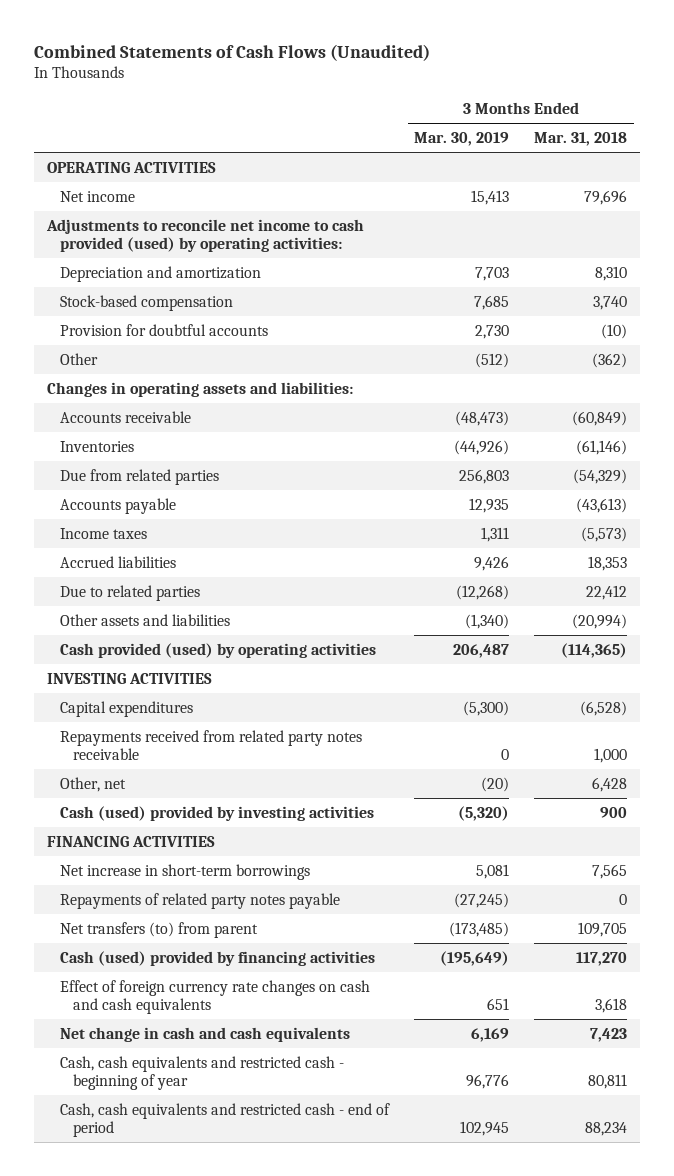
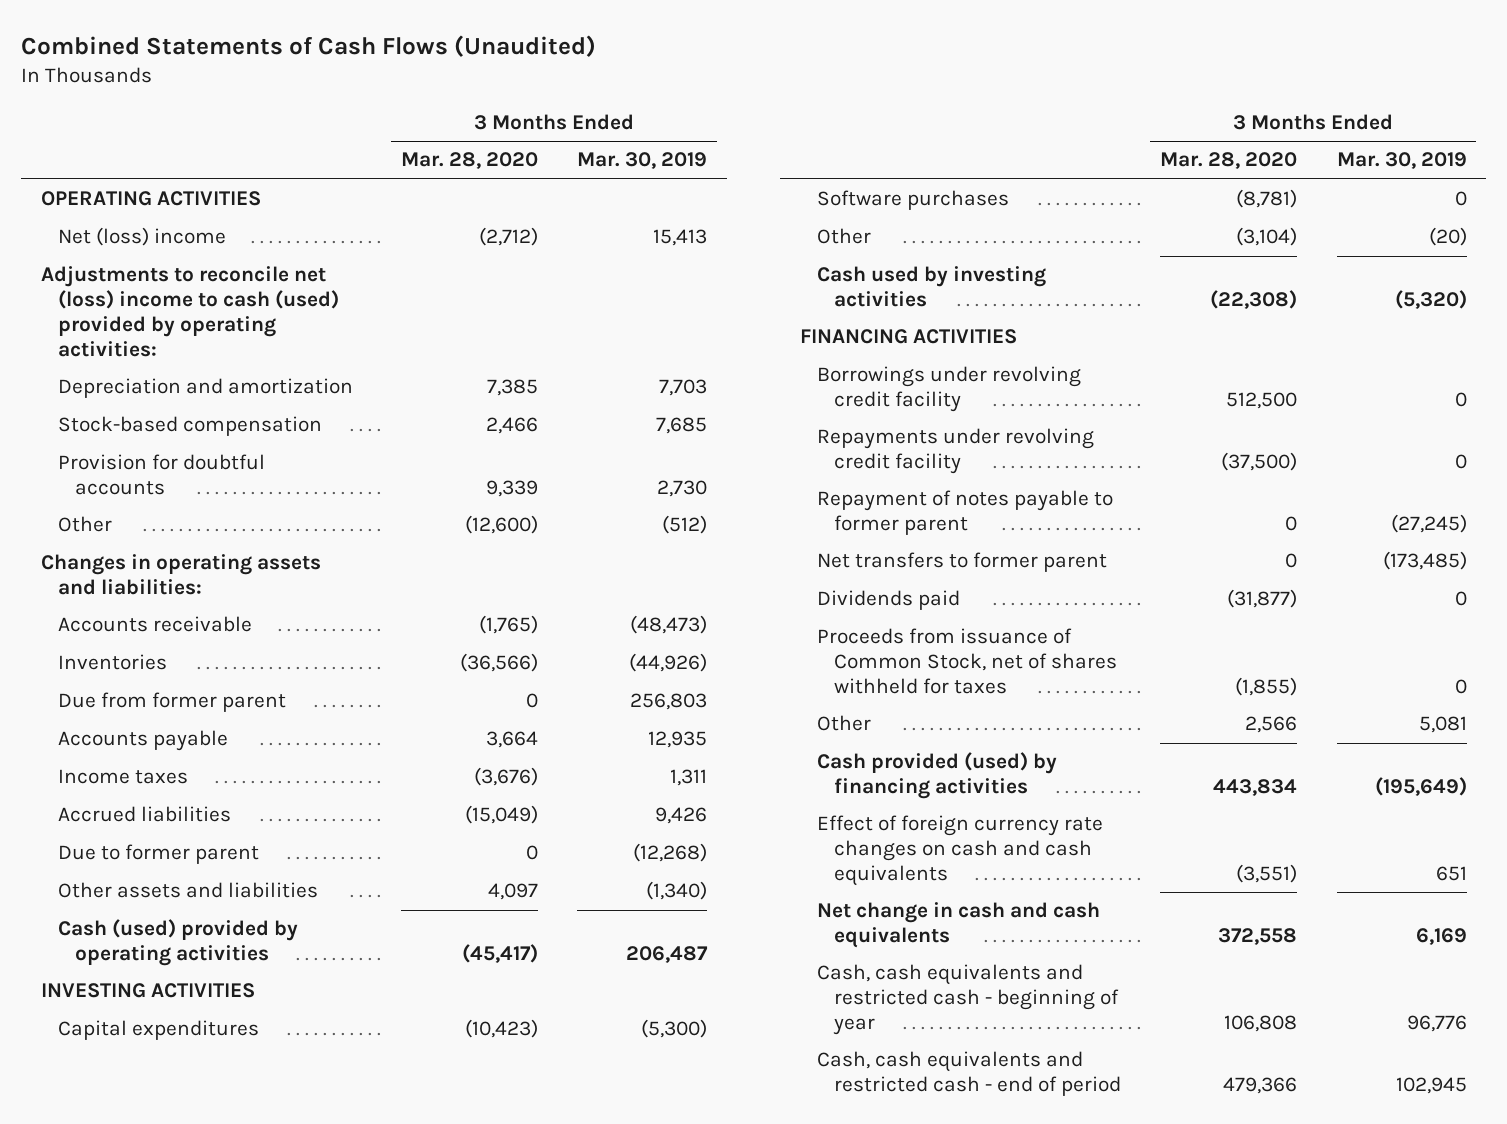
- | 3 Months Ended Mar. 30, 2019 | 3 Months Ended Mar. 31, 2018
+ | 3 Months Ended Mar. 28, 2020 | 3 Months Ended Mar. 30, 2019
- Net income | 15,413 | 79,696
- Adjustments to reconcile net income to cash provided (used) by operating activities:
+ Net (loss) income | (2,712) | 15,413
+ Adjustments to reconcile net (loss) income to cash (used) provided by operating activities:
- Due from related parties | 256,803 | (54,329)
+ Due from former parent | 0 | 256,803
- Due to related parties | (12,268) | 22,412
+ Due to former parent | 0 | (12,268)
- Cash provided (used) by operating activities | 206,487 | (114,365)
+ Cash (used) provided by operating activities | (45,417) | 206,487
- Repayments received from related party notes receivable | 0 | 1,000
- Other, net | (20) | 6,428
- Cash (used) provided by investing activities | (5,320) | 900
+ Software purchases | (8,781) | 0
+ Other | (3,104) | (20)
+ Cash used by investing activities | (22,308) | (5,320)
- Net increase in short-term borrowings | 5,081 | 7,565
- Repayments of related party notes payable | (27,245) | 0
- Net transfers (to) from parent | (173,485) | 109,705
- Cash (used) provided by financing activities | (195,649) | 117,270
+ Borrowings under revolving credit facility | 512,500 | 0
+ Repayments under revolving credit facility | (37,500) | 0
+ Repayment of notes payable to former parent | 0 | (27,245)
+ Net transfers to former parent | 0 | (173,485)
+ Dividends paid | (31,877) | 0
+ Proceeds from issuance of Common Stock, net of shares withheld for taxes | (1,855) | 0
+ Other | 2,566 | 5,081
+ Cash provided (used) by financing activities | 443,834 | (195,649)

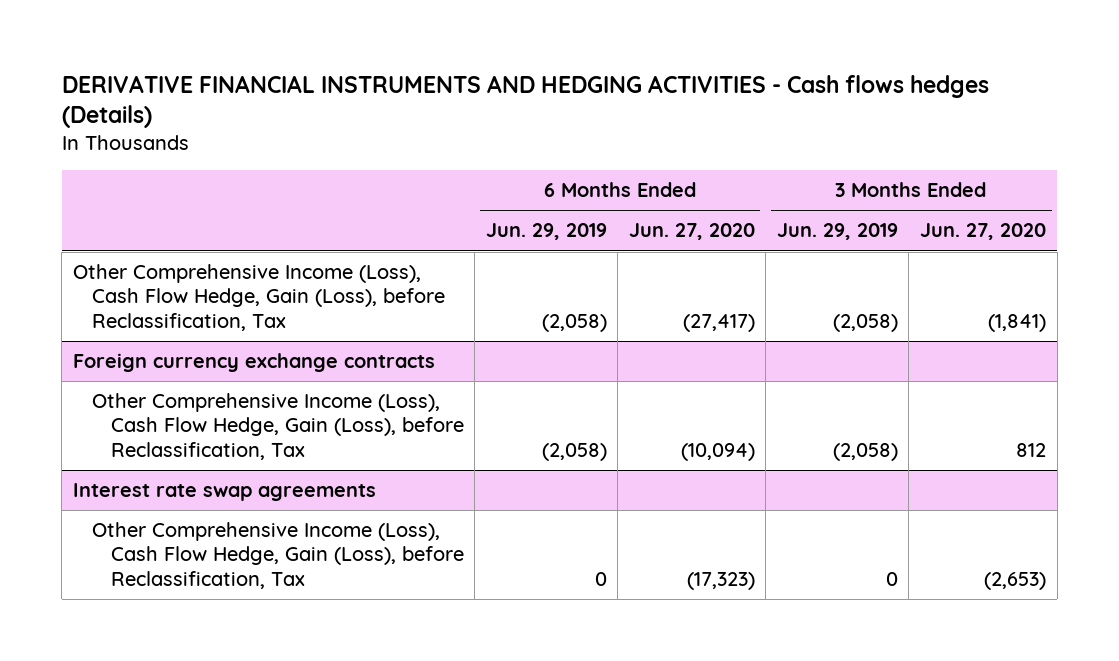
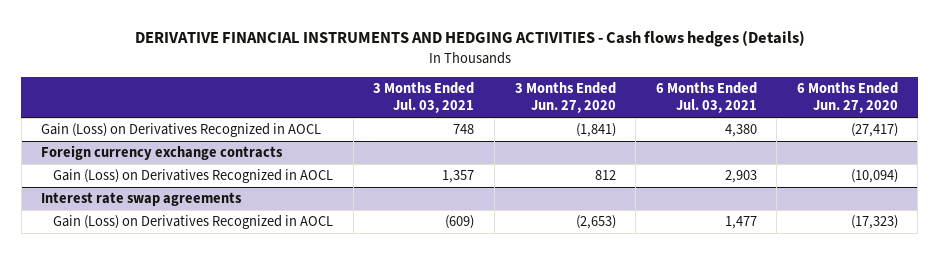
- | 6 Months Ended Jun. 29, 2019 | 6 Months Ended Jun. 27, 2020 | 3 Months Ended Jun. 29, 2019 | 3 Months Ended Jun. 27, 2020
+ | 3 Months Ended Jul. 03, 2021 | 3 Months Ended Jun. 27, 2020 | 6 Months Ended Jul. 03, 2021 | 6 Months Ended Jun. 27, 2020
- Other Comprehensive Income (Loss), Cash Flow Hedge, Gain (Loss), before Reclassification, Tax | (2,058) | (27,417) | (2,058) | (1,841)
+ Gain (Loss) on Derivatives Recognized in AOCL | 748 | (1,841) | 4,380 | (27,417)
@ Foreign currency exchange contracts
- Other Comprehensive Income (Loss), Cash Flow Hedge, Gain (Loss), before Reclassification, Tax | (2,058) | (10,094) | (2,058) | 812
+ Gain (Loss) on Derivatives Recognized in AOCL | 1,357 | 812 | 2,903 | (10,094)
@ Interest rate swap agreements
- Other Comprehensive Income (Loss), Cash Flow Hedge, Gain (Loss), before Reclassification, Tax | 0 | (17,323) | 0 | (2,653)
+ Gain (Loss) on Derivatives Recognized in AOCL | (609) | (2,653) | 1,477 | (17,323)

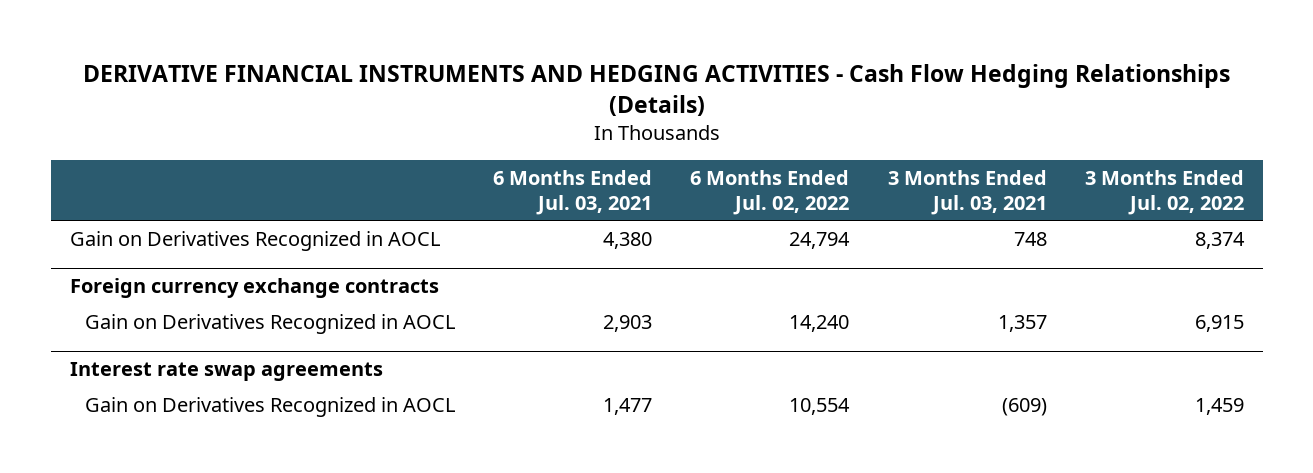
- DERIVATIVE FINANCIAL INSTRUMENTS AND HEDGING ACTIVITIES - Cash flows hedges (Details)
+ DERIVATIVE FINANCIAL INSTRUMENTS AND HEDGING ACTIVITIES - Cash Flow Hedging Relationships (Details)
- | 3 Months Ended Jul. 03, 2021 | 3 Months Ended Jun. 27, 2020 | 6 Months Ended Jul. 03, 2021 | 6 Months Ended Jun. 27, 2020
+ | 6 Months Ended Jul. 03, 2021 | 6 Months Ended Jul. 02, 2022 | 3 Months Ended Jul. 03, 2021 | 3 Months Ended Jul. 02, 2022
- Gain (Loss) on Derivatives Recognized in AOCL | 748 | (1,841) | 4,380 | (27,417)
+ Gain on Derivatives Recognized in AOCL | 4,380 | 24,794 | 748 | 8,374
@ Foreign currency exchange contracts
- Gain (Loss) on Derivatives Recognized in AOCL | 1,357 | 812 | 2,903 | (10,094)
+ Gain on Derivatives Recognized in AOCL | 2,903 | 14,240 | 1,357 | 6,915
@ Interest rate swap agreements
- Gain (Loss) on Derivatives Recognized in AOCL | (609) | (2,653) | 1,477 | (17,323)
+ Gain on Derivatives Recognized in AOCL | 1,477 | 10,554 | (609) | 1,459

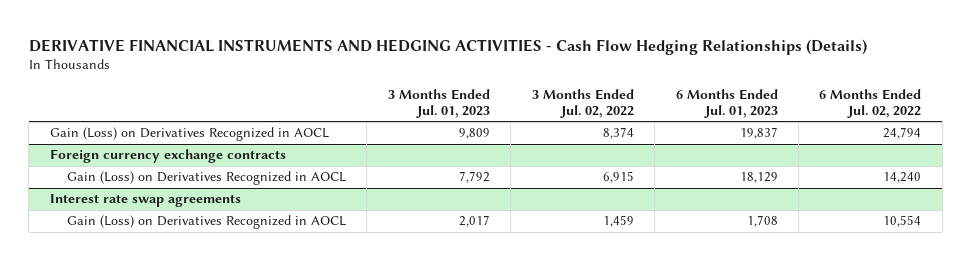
- | 6 Months Ended Jul. 03, 2021 | 6 Months Ended Jul. 02, 2022 | 3 Months Ended Jul. 03, 2021 | 3 Months Ended Jul. 02, 2022
+ | 3 Months Ended Jul. 01, 2023 | 3 Months Ended Jul. 02, 2022 | 6 Months Ended Jul. 01, 2023 | 6 Months Ended Jul. 02, 2022
- Gain on Derivatives Recognized in AOCL | 4,380 | 24,794 | 748 | 8,374
+ Gain (Loss) on Derivatives Recognized in AOCL | 9,809 | 8,374 | 19,837 | 24,794
@ Foreign currency exchange contracts
- Gain on Derivatives Recognized in AOCL | 2,903 | 14,240 | 1,357 | 6,915
+ Gain (Loss) on Derivatives Recognized in AOCL | 7,792 | 6,915 | 18,129 | 14,240
@ Interest rate swap agreements
- Gain on Derivatives Recognized in AOCL | 1,477 | 10,554 | (609) | 1,459
+ Gain (Loss) on Derivatives Recognized in AOCL | 2,017 | 1,459 | 1,708 | 10,554

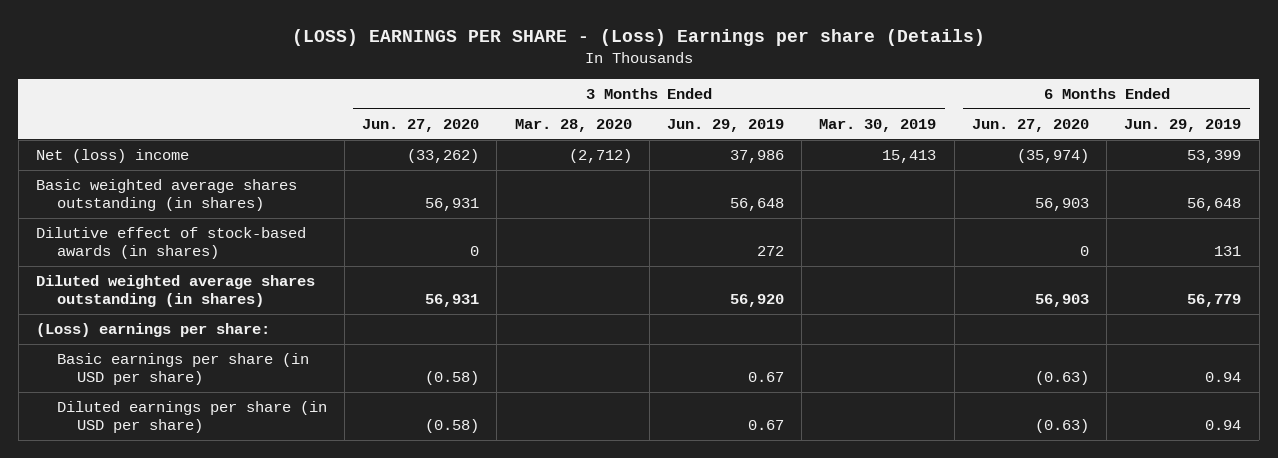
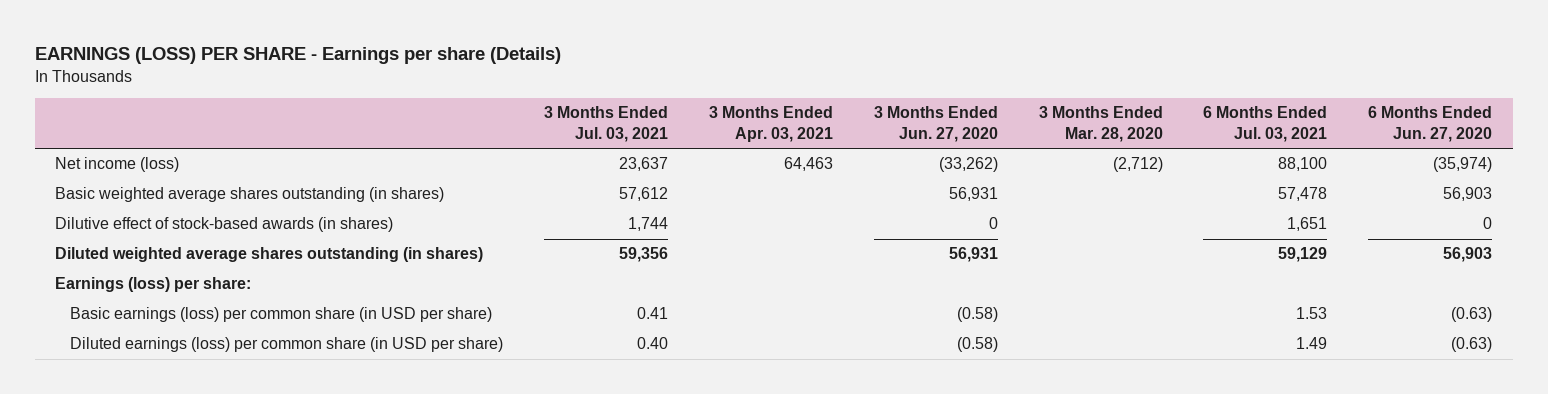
- (LOSS) EARNINGS PER SHARE - (Loss) Earnings per share (Details)
+ EARNINGS (LOSS) PER SHARE - Earnings per share (Details)
- | 3 Months Ended Jun. 27, 2020 | 3 Months Ended Mar. 28, 2020 | 3 Months Ended Jun. 29, 2019 | 3 Months Ended Mar. 30, 2019 | 6 Months Ended Jun. 27, 2020 | 6 Months Ended Jun. 29, 2019
+ | 3 Months Ended Jul. 03, 2021 | 3 Months Ended Apr. 03, 2021 | 3 Months Ended Jun. 27, 2020 | 3 Months Ended Mar. 28, 2020 | 6 Months Ended Jul. 03, 2021 | 6 Months Ended Jun. 27, 2020
- Net (loss) income | (33,262) | (2,712) | 37,986 | 15,413 | (35,974) | 53,399
+ Net income (loss) | 23,637 | 64,463 | (33,262) | (2,712) | 88,100 | (35,974)
- (Loss) earnings per share:
- Basic earnings per share (in USD per share) | (0.58) | | 0.67 | | (0.63) | 0.94
- Diluted earnings per share (in USD per share) | (0.58) | | 0.67 | | (0.63) | 0.94
+ Earnings (loss) per share:
+ Basic earnings (loss) per common share (in USD per share) | 0.41 | | (0.58) | | 1.53 | (0.63)
+ Diluted earnings (loss) per common share (in USD per share) | 0.40 | | (0.58) | | 1.49 | (0.63)

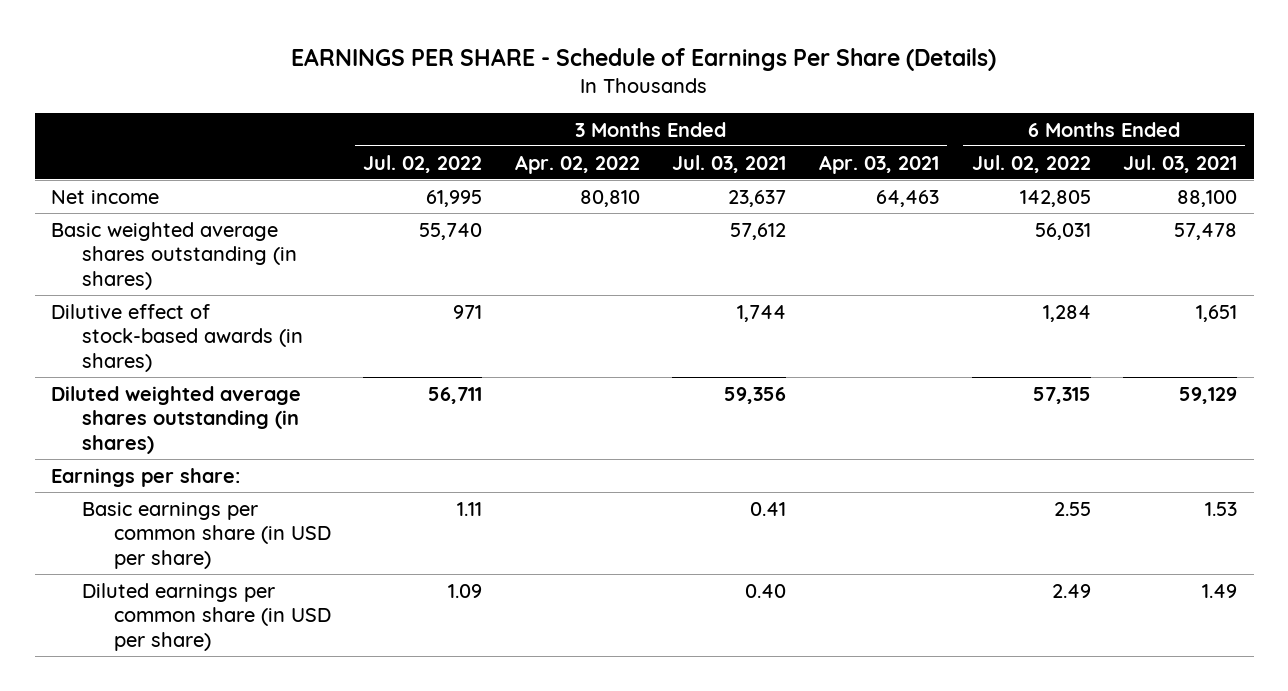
- EARNINGS (LOSS) PER SHARE - Earnings per share (Details)
+ EARNINGS PER SHARE - Schedule of Earnings Per Share (Details)
- | 3 Months Ended Jul. 03, 2021 | 3 Months Ended Apr. 03, 2021 | 3 Months Ended Jun. 27, 2020 | 3 Months Ended Mar. 28, 2020 | 6 Months Ended Jul. 03, 2021 | 6 Months Ended Jun. 27, 2020
+ | 3 Months Ended Jul. 02, 2022 | 3 Months Ended Apr. 02, 2022 | 3 Months Ended Jul. 03, 2021 | 3 Months Ended Apr. 03, 2021 | 6 Months Ended Jul. 02, 2022 | 6 Months Ended Jul. 03, 2021
- Net income (loss) | 23,637 | 64,463 | (33,262) | (2,712) | 88,100 | (35,974)
+ Net income | 61,995 | 80,810 | 23,637 | 64,463 | 142,805 | 88,100
- Earnings (loss) per share:
- Basic earnings (loss) per common share (in USD per share) | 0.41 | | (0.58) | | 1.53 | (0.63)
- Diluted earnings (loss) per common share (in USD per share) | 0.40 | | (0.58) | | 1.49 | (0.63)
+ Earnings per share:
+ Basic earnings per common share (in USD per share) | 1.11 | | 0.41 | | 2.55 | 1.53
+ Diluted earnings per common share (in USD per share) | 1.09 | | 0.40 | | 2.49 | 1.49

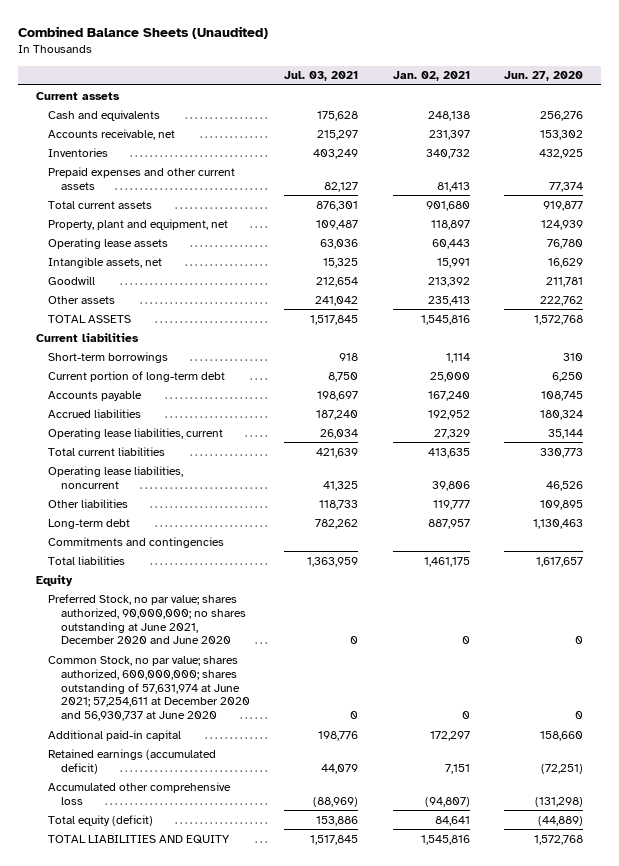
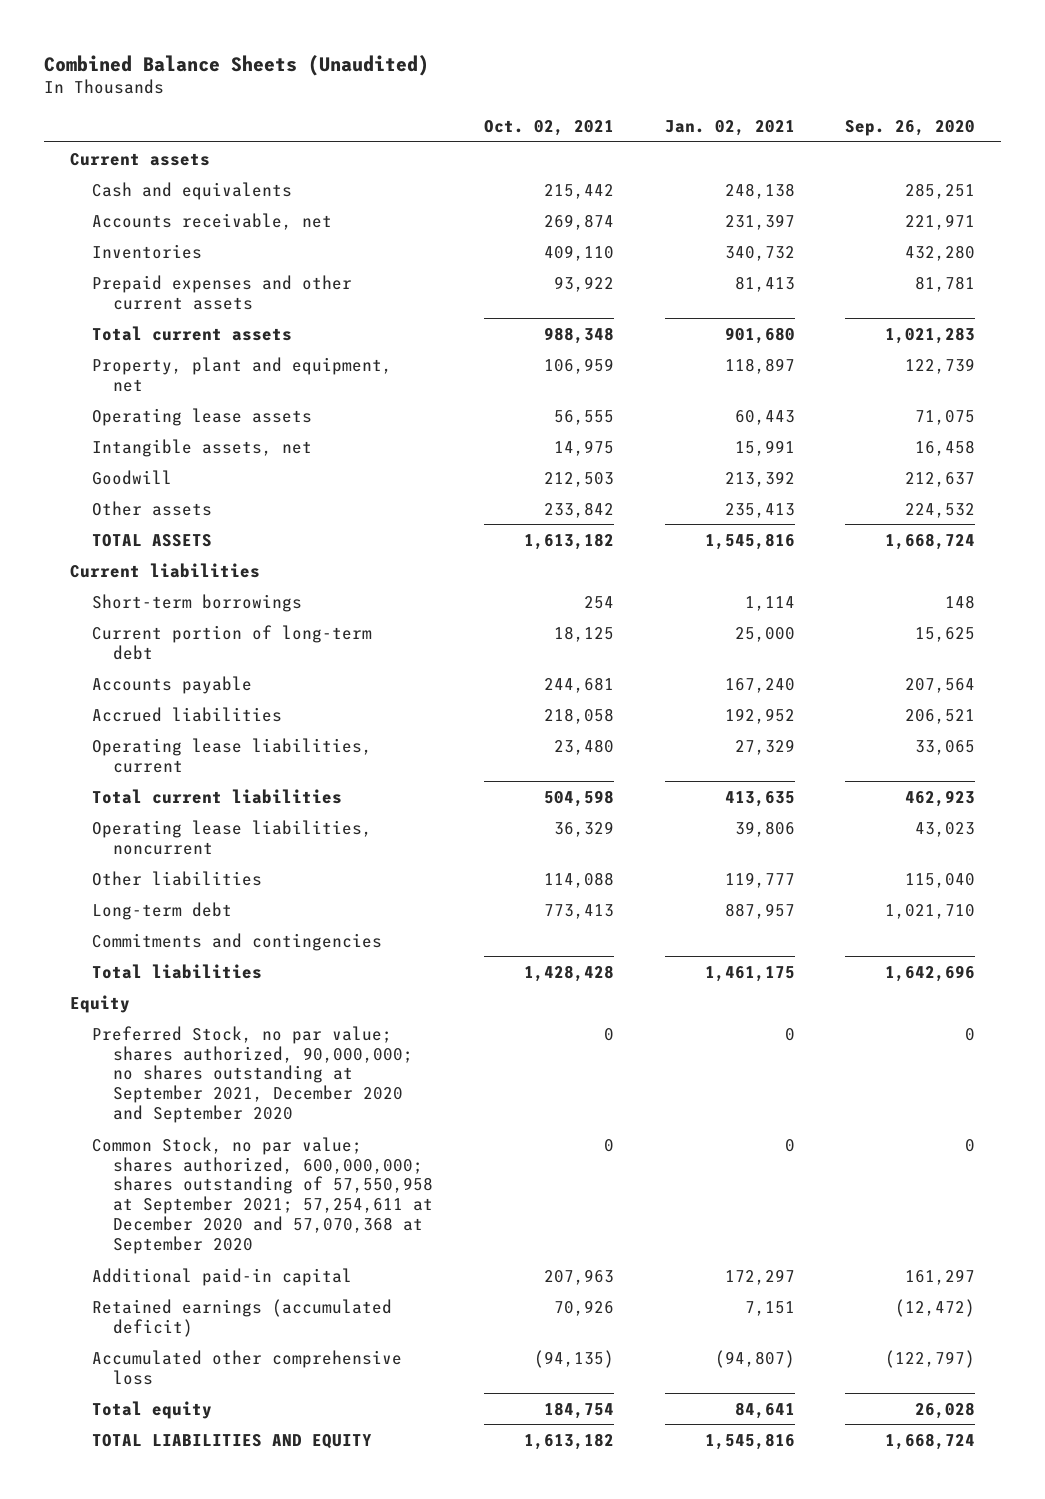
- | Jul. 03, 2021 | Jan. 02, 2021 | Jun. 27, 2020
+ | Oct. 02, 2021 | Jan. 02, 2021 | Sep. 26, 2020
- Preferred Stock, no par value; shares authorized, 90,000,000; no shares outstanding at June 2021, December 2020 and June 2020 | 0 | 0 | 0
- Common Stock, no par value; shares authorized, 600,000,000; shares outstanding of 57,631,974 at June 2021; 57,254,611 at December 2020 and 56,930,737 at June 2020 | 0 | 0 | 0
+ Preferred Stock, no par value; shares authorized, 90,000,000; no shares outstanding at September 2021, December 2020 and September 2020 | 0 | 0 | 0
+ Common Stock, no par value; shares authorized, 600,000,000; shares outstanding of 57,550,958 at September 2021; 57,254,611 at December 2020 and 57,070,368 at September 2020 | 0 | 0 | 0
- Total equity (deficit) | 153,886 | 84,641 | (44,889)
+ Total equity | 184,754 | 84,641 | 26,028

